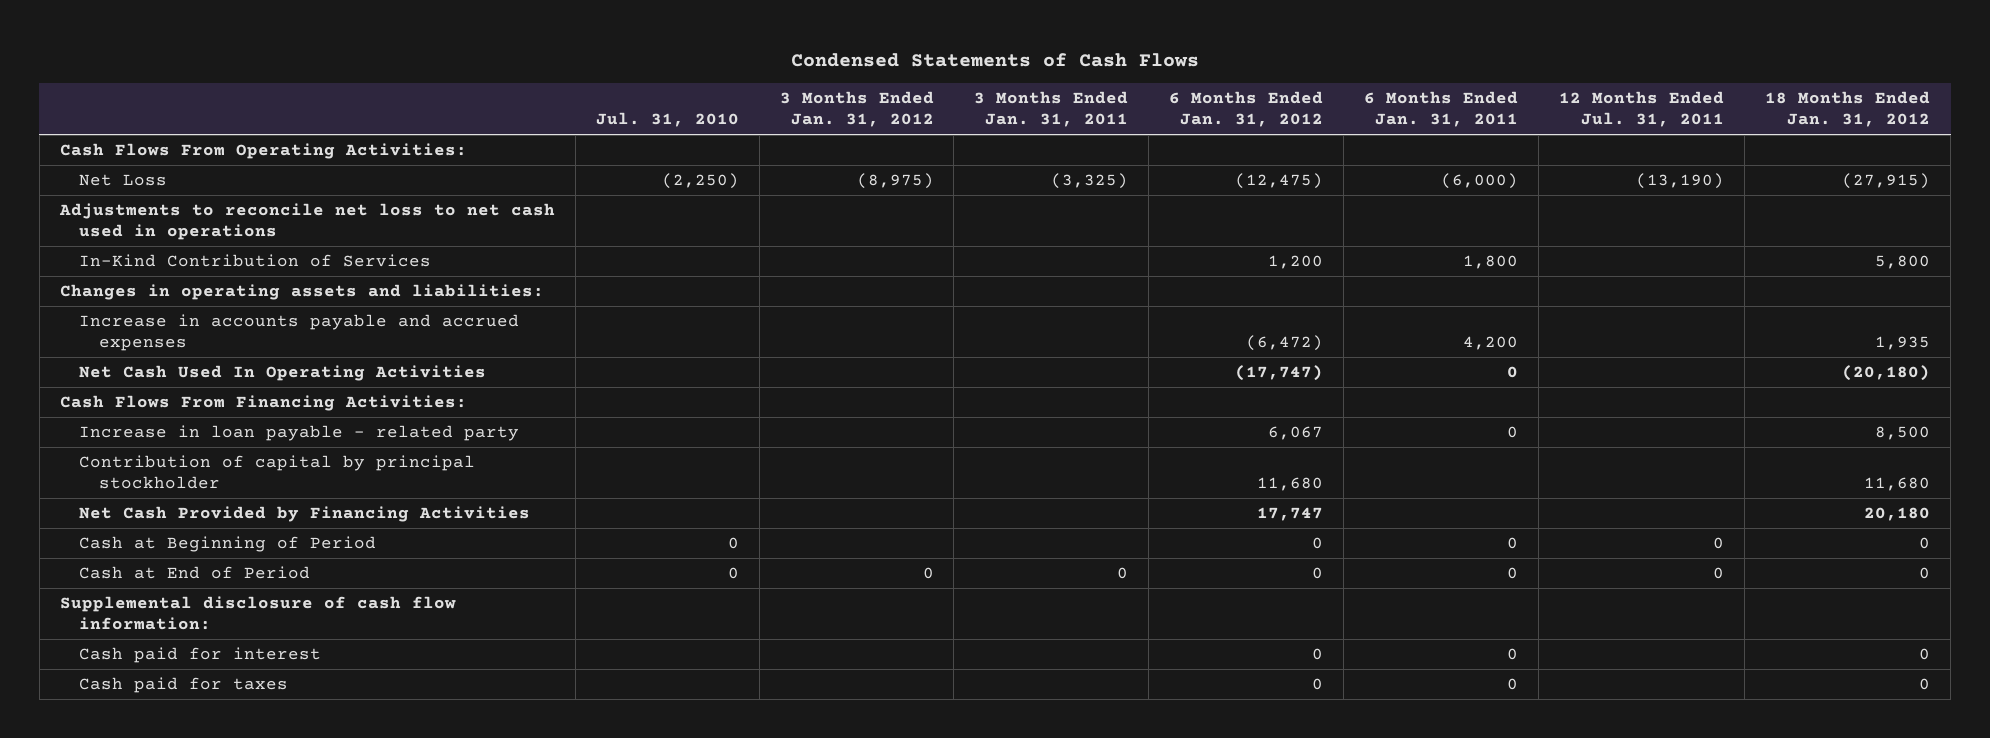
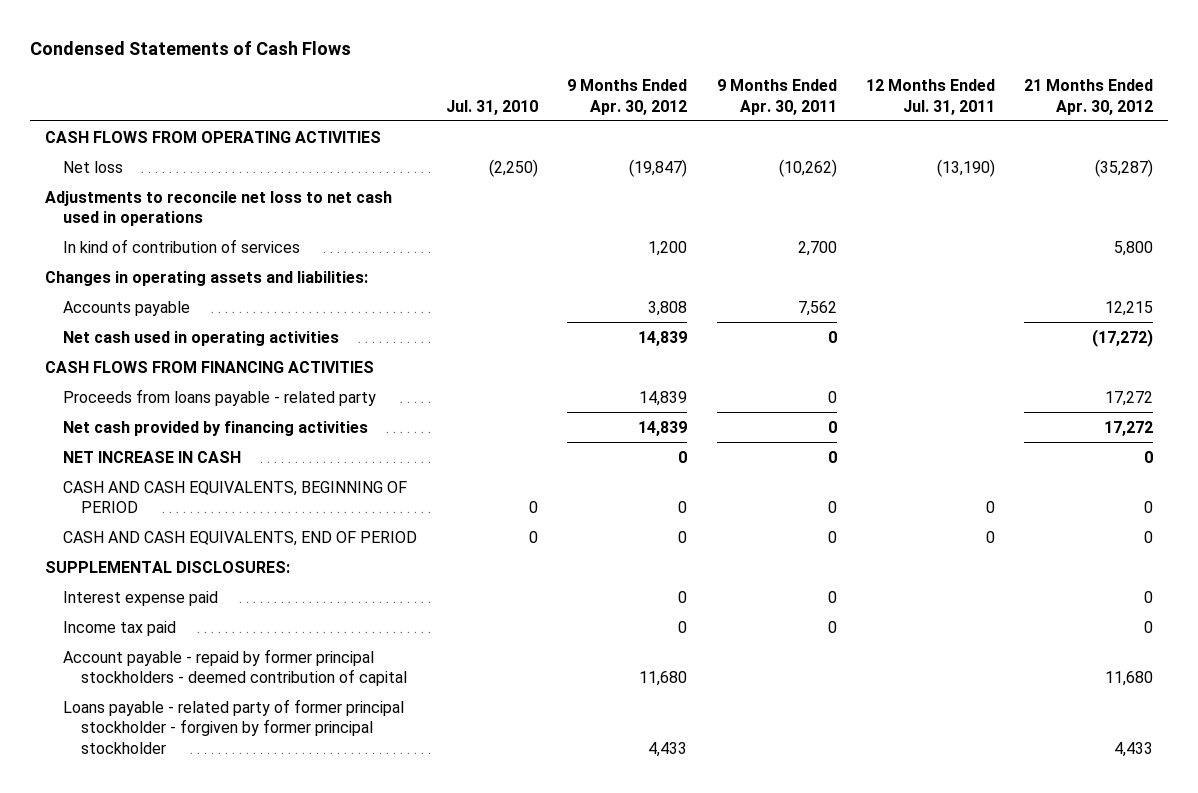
- | Jul. 31, 2010 | 3 Months Ended Jan. 31, 2012 | 3 Months Ended Jan. 31, 2011 | 6 Months Ended Jan. 31, 2012 | 6 Months Ended Jan. 31, 2011 | 12 Months Ended Jul. 31, 2011 | 18 Months Ended Jan. 31, 2012
+ | Jul. 31, 2010 | 9 Months Ended Apr. 30, 2012 | 9 Months Ended Apr. 30, 2011 | 12 Months Ended Jul. 31, 2011 | 21 Months Ended Apr. 30, 2012
- Cash Flows From Operating Activities:
- Net Loss | (2,250) | (8,975) | (3,325) | (12,475) | (6,000) | (13,190) | (27,915)
+ CASH FLOWS FROM OPERATING ACTIVITIES
+ Net loss | (2,250) | (19,847) | (10,262) | (13,190) | (35,287)
- In-Kind Contribution of Services | | | | 1,200 | 1,800 | | 5,800
+ In kind of contribution of services | | 1,200 | 2,700 | | 5,800
- Increase in accounts payable and accrued expenses | | | | (6,472) | 4,200 | | 1,935
- Net Cash Used In Operating Activities | | | | (17,747) | 0 | | (20,180)
- Cash Flows From Financing Activities:
- Increase in loan payable - related party | | | | 6,067 | 0 | | 8,500
- Contribution of capital by principal stockholder | | | | 11,680 | | | 11,680
- Net Cash Provided by Financing Activities | | | | 17,747 | | | 20,180
- Cash at Beginning of Period | 0 | | | 0 | 0 | 0 | 0
- Cash at End of Period | 0 | 0 | 0 | 0 | 0 | 0 | 0
- Supplemental disclosure of cash flow information:
- Cash paid for interest | | | | 0 | 0 | | 0
- Cash paid for taxes | | | | 0 | 0 | | 0
+ Accounts payable | | 3,808 | 7,562 | | 12,215
+ Net cash used in operating activities | | 14,839 | 0 | | (17,272)
+ CASH FLOWS FROM FINANCING ACTIVITIES
+ Proceeds from loans payable - related party | | 14,839 | 0 | | 17,272
+ Net cash provided by financing activities | | 14,839 | 0 | | 17,272
+ NET INCREASE IN CASH | | 0 | 0 | | 0
+ CASH AND CASH EQUIVALENTS, BEGINNING OF PERIOD | 0 | 0 | 0 | 0 | 0
+ CASH AND CASH EQUIVALENTS, END OF PERIOD | 0 | 0 | 0 | 0 | 0
+ SUPPLEMENTAL DISCLOSURES:
+ Interest expense paid | | 0 | 0 | | 0
+ Income tax paid | | 0 | 0 | | 0
+ Account payable - repaid by former principal stockholders - deemed contribution of capital | | 11,680 | | | 11,680
+ Loans payable - related party of former principal stockholder - forgiven by former principal stockholder | | 4,433 | | | 4,433

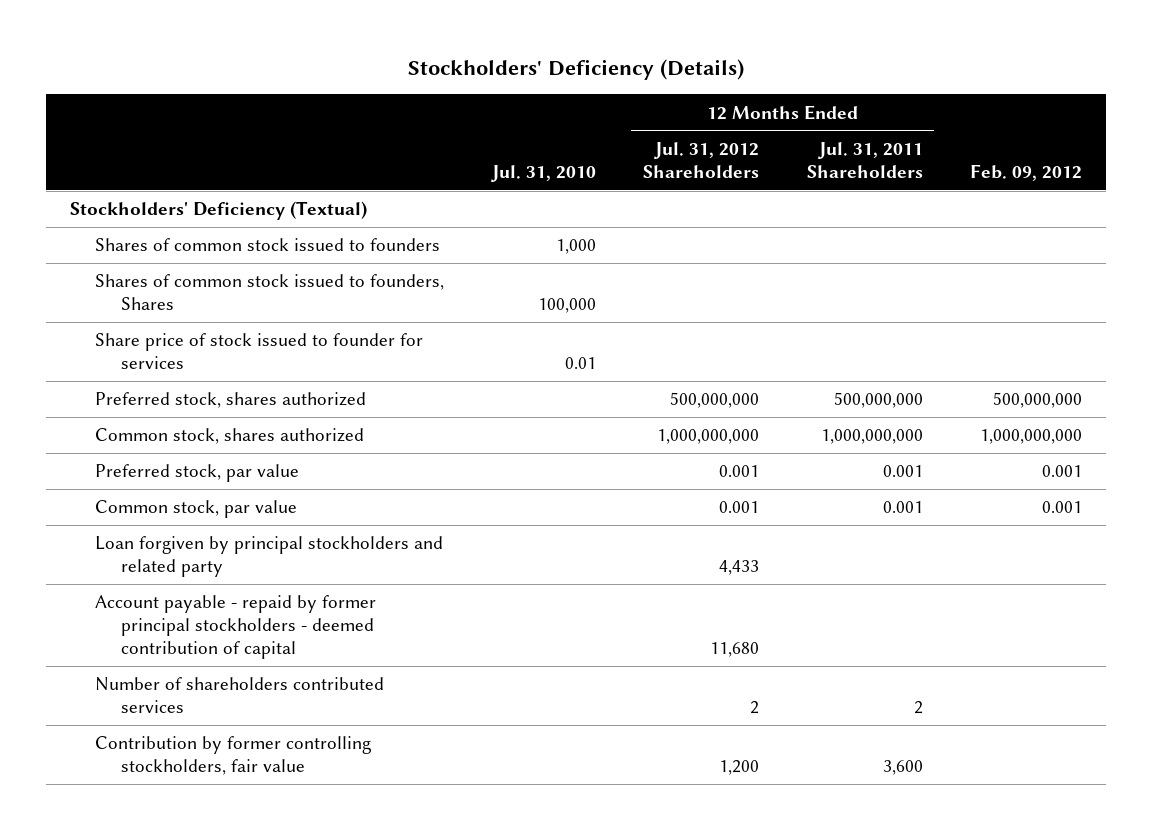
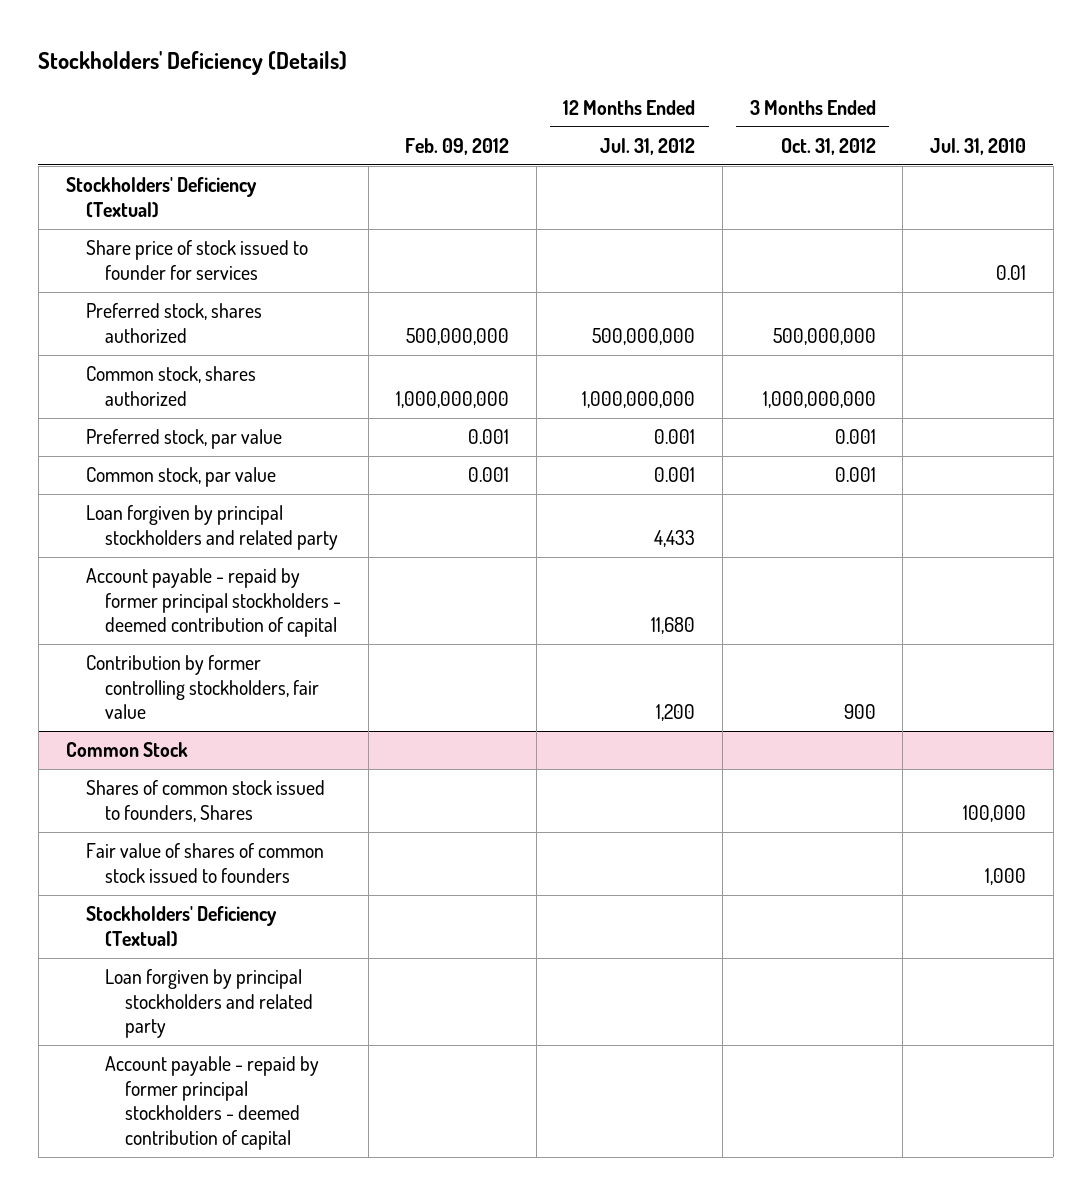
- | Jul. 31, 2010 | 12 Months Ended Jul. 31, 2012 Shareholders | 12 Months Ended Jul. 31, 2011 Shareholders | Feb. 09, 2012
+ | Feb. 09, 2012 | 12 Months Ended Jul. 31, 2012 | 3 Months Ended Oct. 31, 2012 | Jul. 31, 2010
- Shares of common stock issued to founders | 1,000 | | |
- Shares of common stock issued to founders, Shares | 100,000 | | |
- Number of shareholders contributed services | | 2 | 2 |
+ Common Stock
+ Shares of common stock issued to founders, Shares | | | | 100,000
+ Fair value of shares of common stock issued to founders | | | | 1,000
+ Stockholders' Deficiency (Textual)
+ Loan forgiven by principal stockholders and related party
+ Account payable - repaid by former principal stockholders - deemed contribution of capital

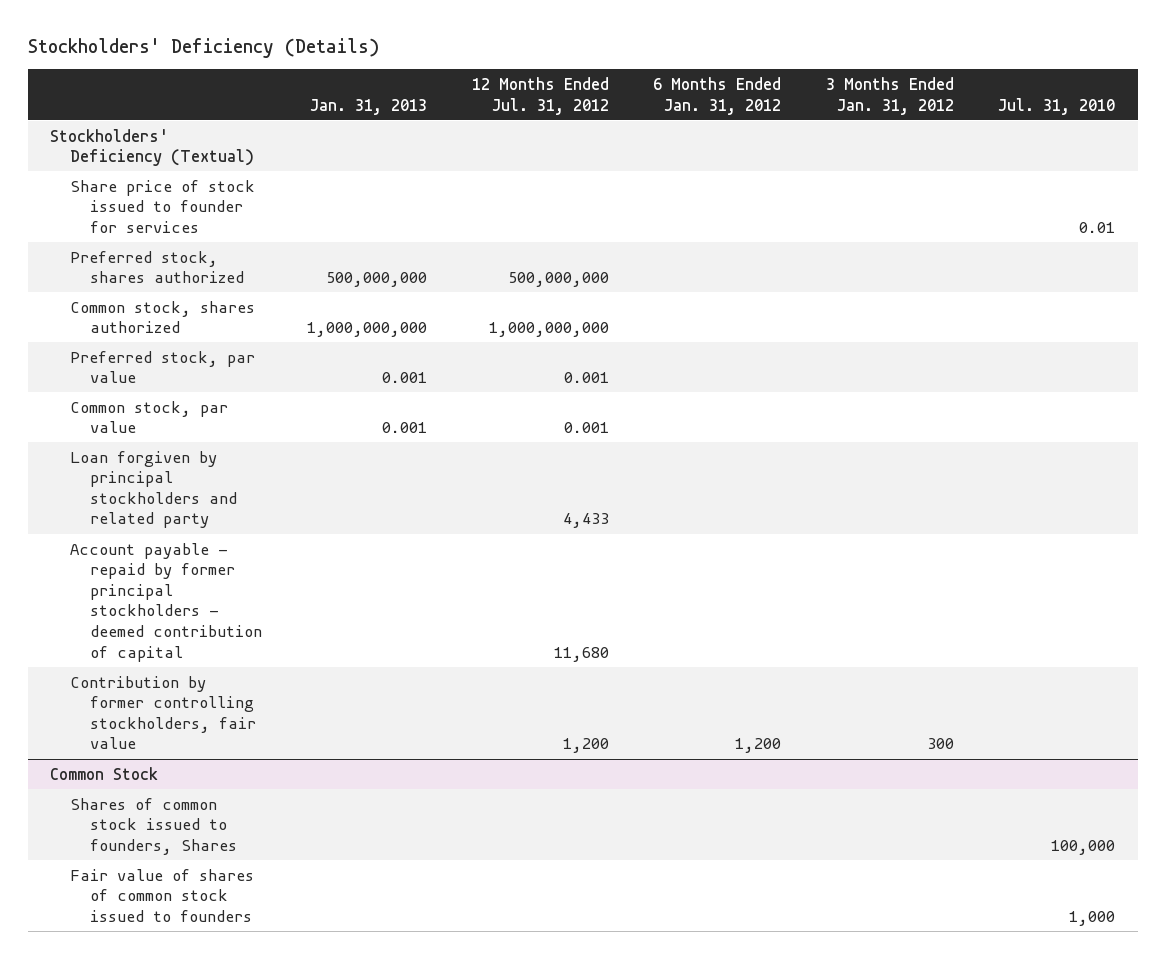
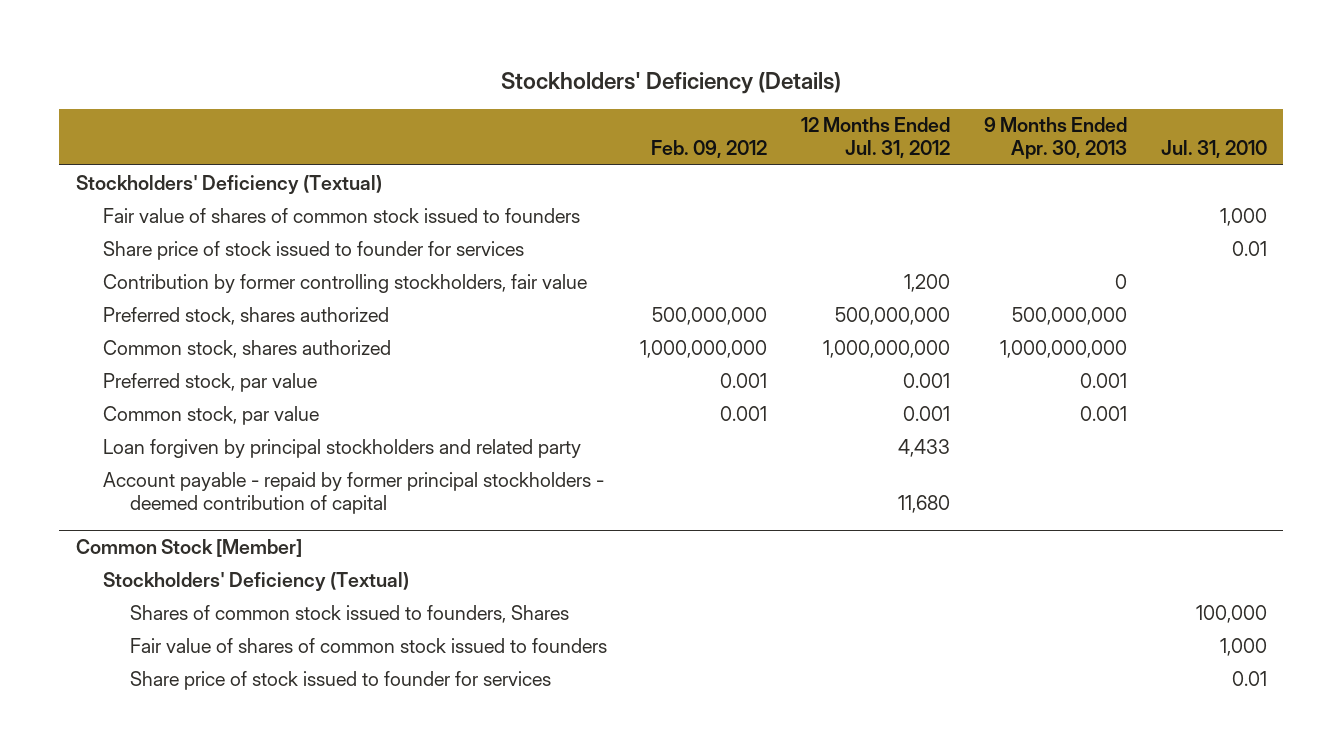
- | Jan. 31, 2013 | 12 Months Ended Jul. 31, 2012 | 6 Months Ended Jan. 31, 2012 | 3 Months Ended Jan. 31, 2012 | Jul. 31, 2010
+ | Feb. 09, 2012 | 12 Months Ended Jul. 31, 2012 | 9 Months Ended Apr. 30, 2013 | Jul. 31, 2010
+ Fair value of shares of common stock issued to founders | | | | 1,000
moved up: Contribution by former controlling stockholders, fair value | | 1,200 | 0 |
- Common Stock
+ Common Stock [Member]
+ Stockholders' Deficiency (Textual)
+ Share price of stock issued to founder for services | | | | 0.01

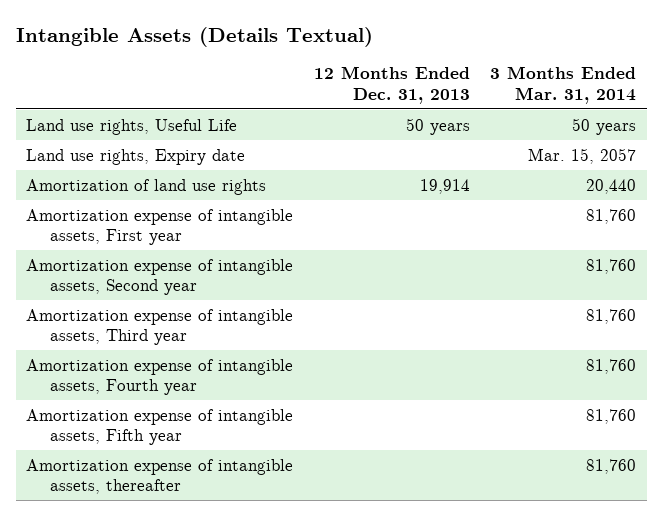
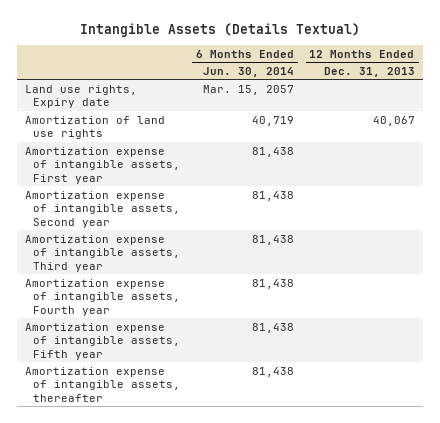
- | 12 Months Ended Dec. 31, 2013 | 3 Months Ended Mar. 31, 2014
+ | 6 Months Ended Jun. 30, 2014 | 12 Months Ended Dec. 31, 2013
- Land use rights, Useful Life | 50 years | 50 years
- Amortization of land use rights | 19,914 | 20,440
+ Amortization of land use rights | 40,719 | 40,067

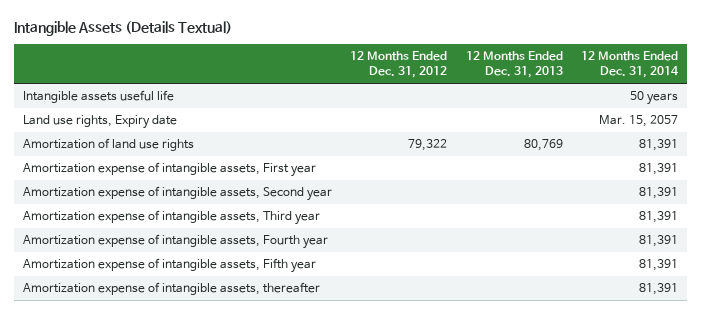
- | 6 Months Ended Jun. 30, 2014 | 12 Months Ended Dec. 31, 2013
+ | 12 Months Ended Dec. 31, 2012 | 12 Months Ended Dec. 31, 2013 | 12 Months Ended Dec. 31, 2014
+ Intangible assets useful life | | | 50 years
- Amortization of land use rights | 40,719 | 40,067
+ Amortization of land use rights | 79,322 | 80,769 | 81,391

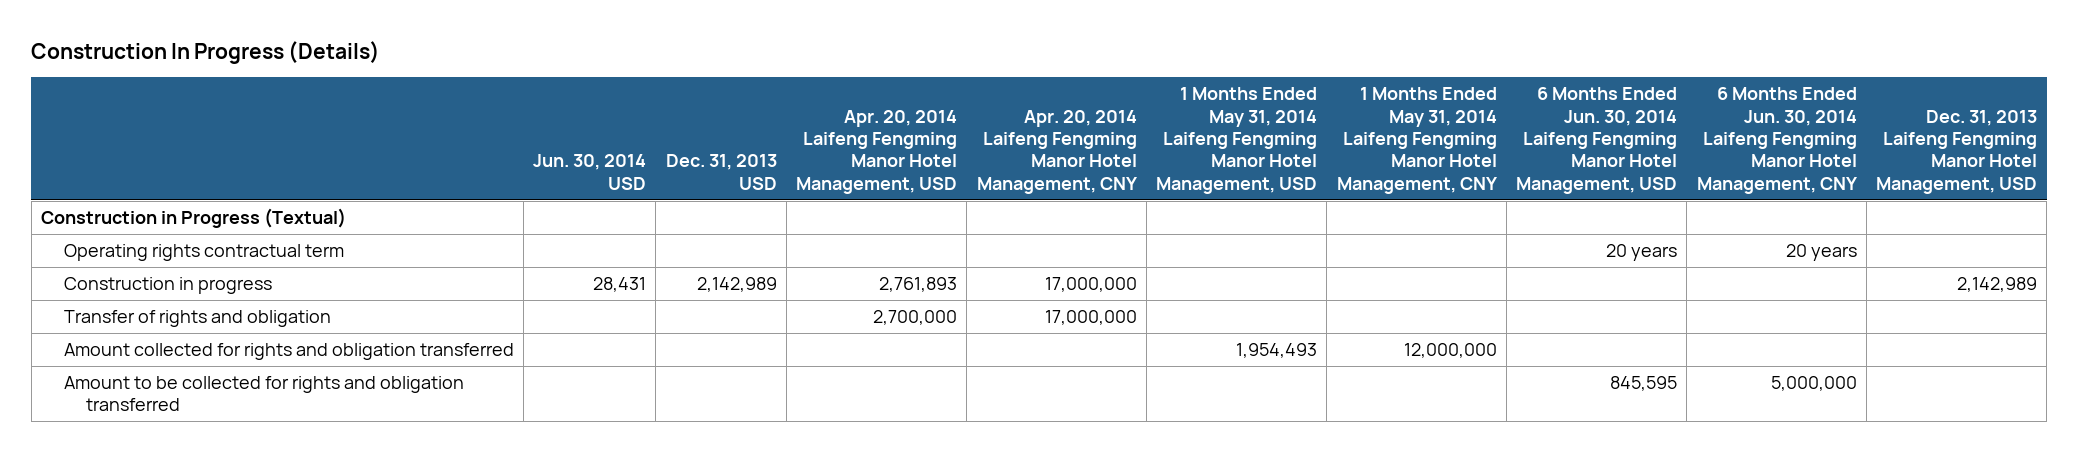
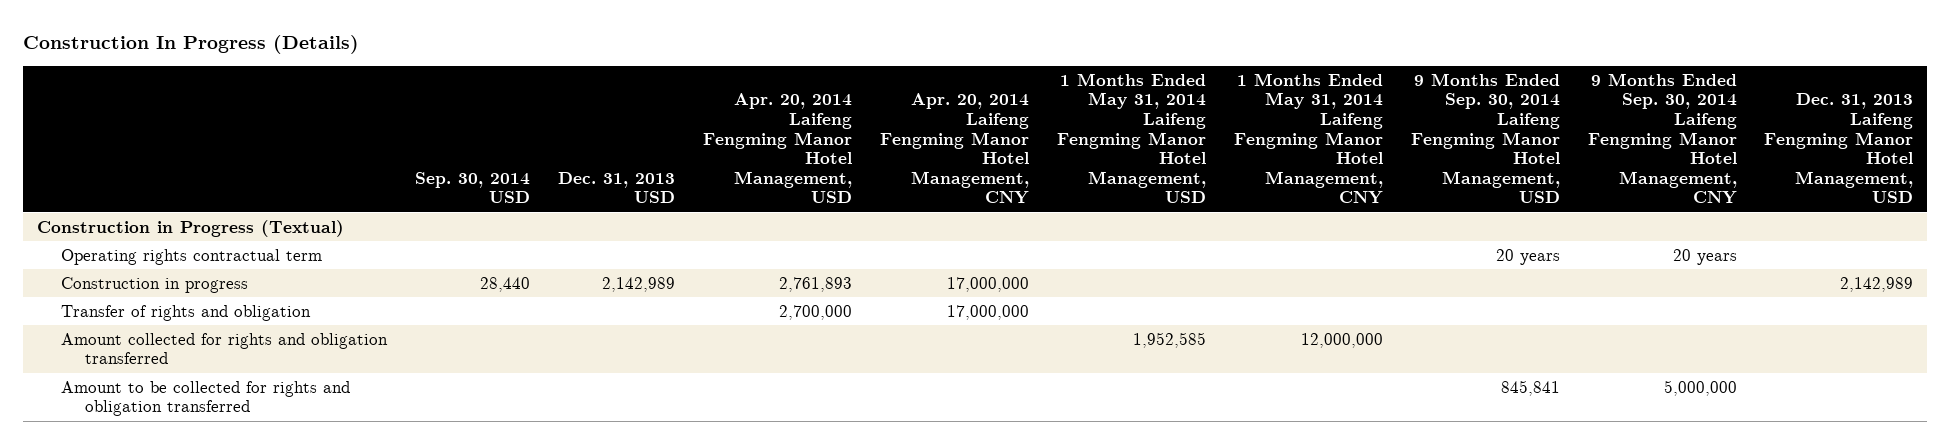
- | Jun. 30, 2014 USD | Dec. 31, 2013 USD | Apr. 20, 2014 Laifeng Fengming Manor Hotel Management, USD | Apr. 20, 2014 Laifeng Fengming Manor Hotel Management, CNY | 1 Months Ended May 31, 2014 Laifeng Fengming Manor Hotel Management, USD | 1 Months Ended May 31, 2014 Laifeng Fengming Manor Hotel Management, CNY | 6 Months Ended Jun. 30, 2014 Laifeng Fengming Manor Hotel Management, USD | 6 Months Ended Jun. 30, 2014 Laifeng Fengming Manor Hotel Management, CNY | Dec. 31, 2013 Laifeng Fengming Manor Hotel Management, USD
+ | Sep. 30, 2014 USD | Dec. 31, 2013 USD | Apr. 20, 2014 Laifeng Fengming Manor Hotel Management, USD | Apr. 20, 2014 Laifeng Fengming Manor Hotel Management, CNY | 1 Months Ended May 31, 2014 Laifeng Fengming Manor Hotel Management, USD | 1 Months Ended May 31, 2014 Laifeng Fengming Manor Hotel Management, CNY | 9 Months Ended Sep. 30, 2014 Laifeng Fengming Manor Hotel Management, USD | 9 Months Ended Sep. 30, 2014 Laifeng Fengming Manor Hotel Management, CNY | Dec. 31, 2013 Laifeng Fengming Manor Hotel Management, USD
- Amount collected for rights and obligation transferred | | | | | 1,954,493 | 12,000,000 | | |
+ Amount collected for rights and obligation transferred | | | | | 1,952,585 | 12,000,000 | | |

